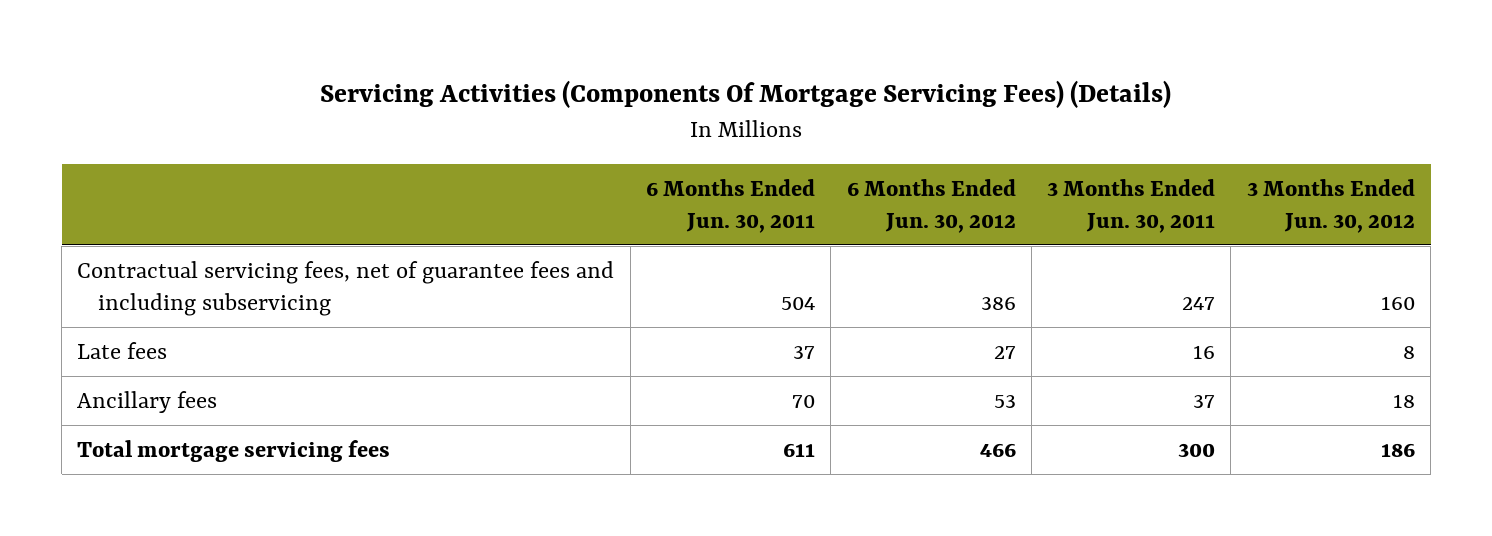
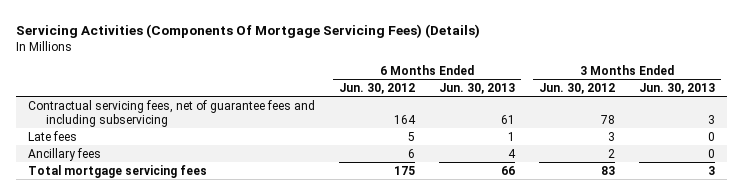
- | 6 Months Ended Jun. 30, 2011 | 6 Months Ended Jun. 30, 2012 | 3 Months Ended Jun. 30, 2011 | 3 Months Ended Jun. 30, 2012
+ | 6 Months Ended Jun. 30, 2012 | 6 Months Ended Jun. 30, 2013 | 3 Months Ended Jun. 30, 2012 | 3 Months Ended Jun. 30, 2013
- Contractual servicing fees, net of guarantee fees and including subservicing | 504 | 386 | 247 | 160
- Late fees | 37 | 27 | 16 | 8
- Ancillary fees | 70 | 53 | 37 | 18
- Total mortgage servicing fees | 611 | 466 | 300 | 186
+ Contractual servicing fees, net of guarantee fees and including subservicing | 164 | 61 | 78 | 3
+ Late fees | 5 | 1 | 3 | 0
+ Ancillary fees | 6 | 4 | 2 | 0
+ Total mortgage servicing fees | 175 | 66 | 83 | 3

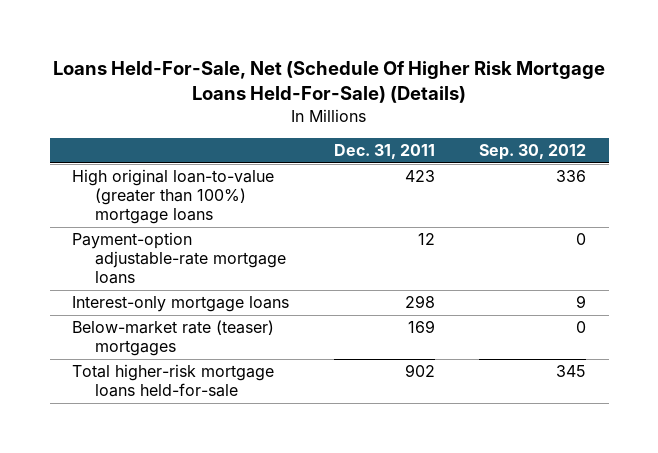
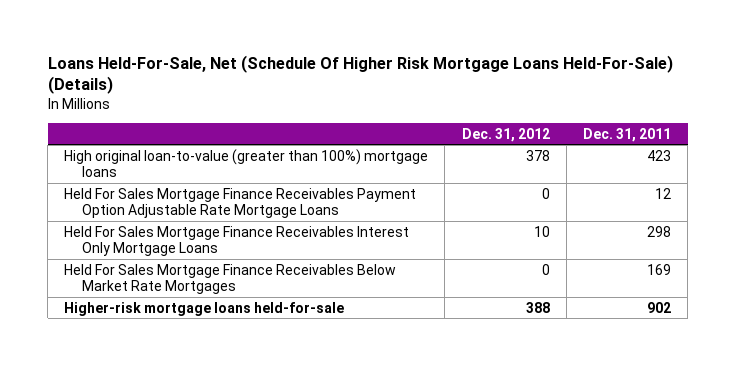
- | Dec. 31, 2011 | Sep. 30, 2012
+ | Dec. 31, 2012 | Dec. 31, 2011
- Payment-option adjustable-rate mortgage loans | 12 | 0
- Interest-only mortgage loans | 298 | 9
- Below-market rate (teaser) mortgages | 169 | 0
- Total higher-risk mortgage loans held-for-sale | 902 | 345
+ Held For Sales Mortgage Finance Receivables Payment Option Adjustable Rate Mortgage Loans | 0 | 12
+ Held For Sales Mortgage Finance Receivables Interest Only Mortgage Loans | 10 | 298
+ Held For Sales Mortgage Finance Receivables Below Market Rate Mortgages | 0 | 169
+ Higher-risk mortgage loans held-for-sale | 388 | 902

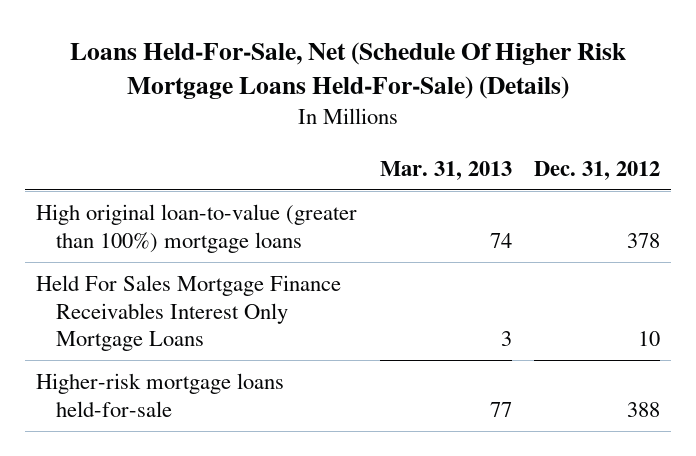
- | Dec. 31, 2012 | Dec. 31, 2011
+ | Mar. 31, 2013 | Dec. 31, 2012
- Held For Sales Mortgage Finance Receivables Payment Option Adjustable Rate Mortgage Loans | 0 | 12
- Held For Sales Mortgage Finance Receivables Below Market Rate Mortgages | 0 | 169

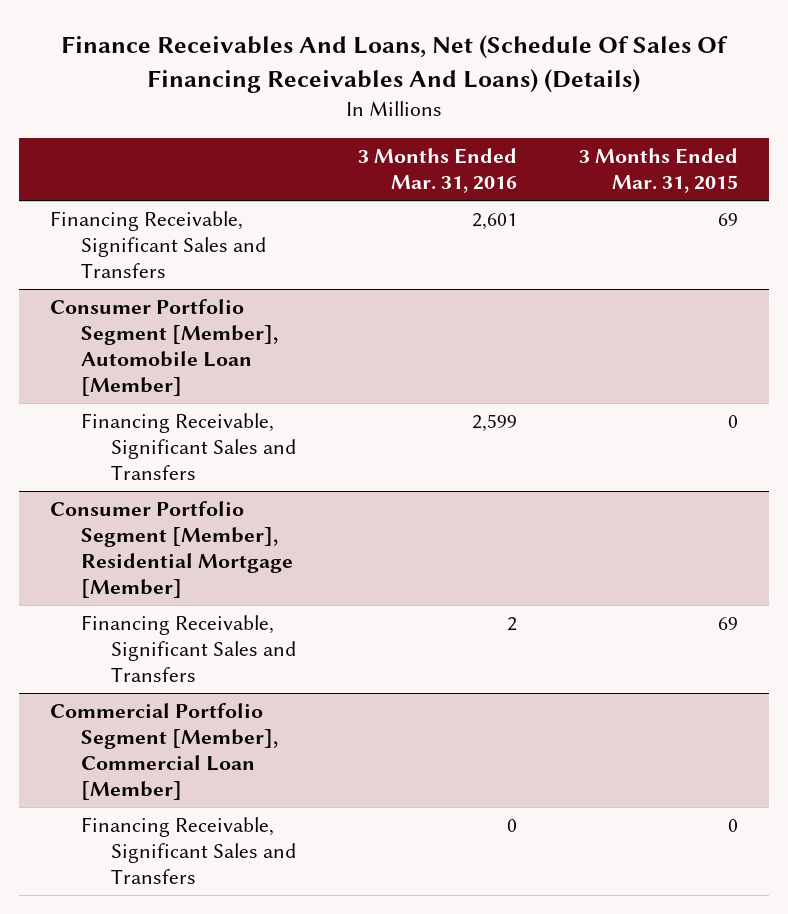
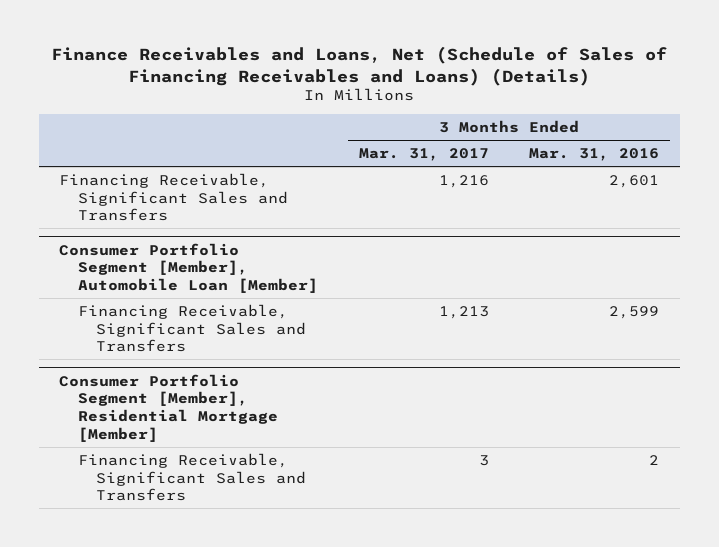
- Finance Receivables And Loans, Net (Schedule Of Sales Of Financing Receivables And Loans) (Details)
+ Finance Receivables and Loans, Net (Schedule of Sales of Financing Receivables and Loans) (Details)
- | 3 Months Ended Mar. 31, 2016 | 3 Months Ended Mar. 31, 2015
+ | 3 Months Ended Mar. 31, 2017 | 3 Months Ended Mar. 31, 2016
- Commercial Portfolio Segment [Member], Commercial Loan [Member]
- Financing Receivable, Significant Sales and Transfers | 0 | 0

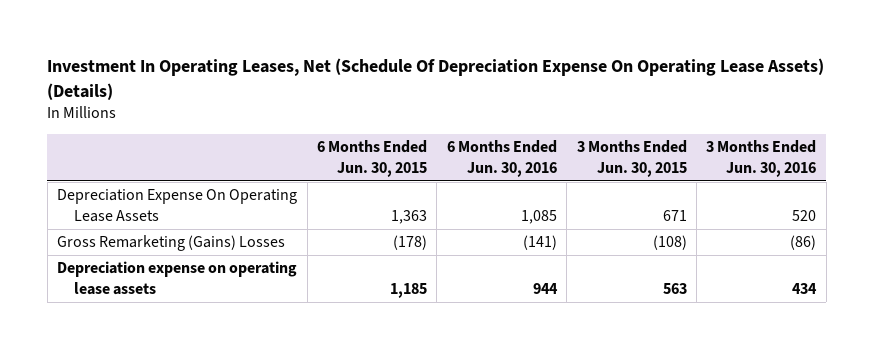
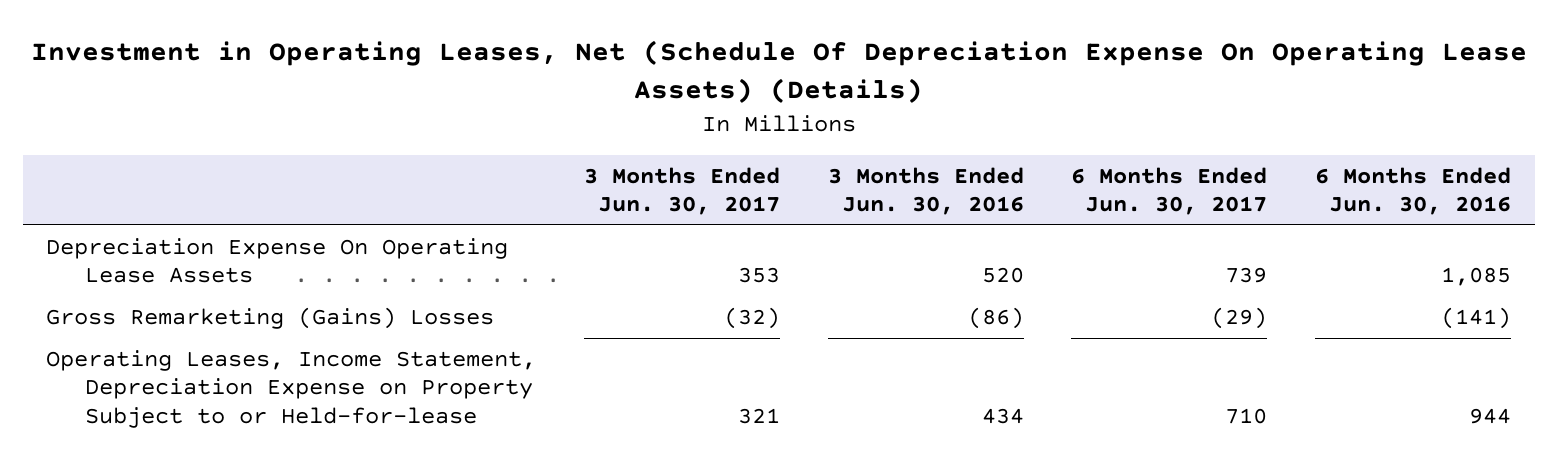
- Investment In Operating Leases, Net (Schedule Of Depreciation Expense On Operating Lease Assets) (Details)
+ Investment in Operating Leases, Net (Schedule Of Depreciation Expense On Operating Lease Assets) (Details)
- | 6 Months Ended Jun. 30, 2015 | 6 Months Ended Jun. 30, 2016 | 3 Months Ended Jun. 30, 2015 | 3 Months Ended Jun. 30, 2016
+ | 3 Months Ended Jun. 30, 2017 | 3 Months Ended Jun. 30, 2016 | 6 Months Ended Jun. 30, 2017 | 6 Months Ended Jun. 30, 2016
- Depreciation expense on operating lease assets | 1,185 | 944 | 563 | 434
+ Operating Leases, Income Statement, Depreciation Expense on Property Subject to or Held-for-lease | 321 | 434 | 710 | 944

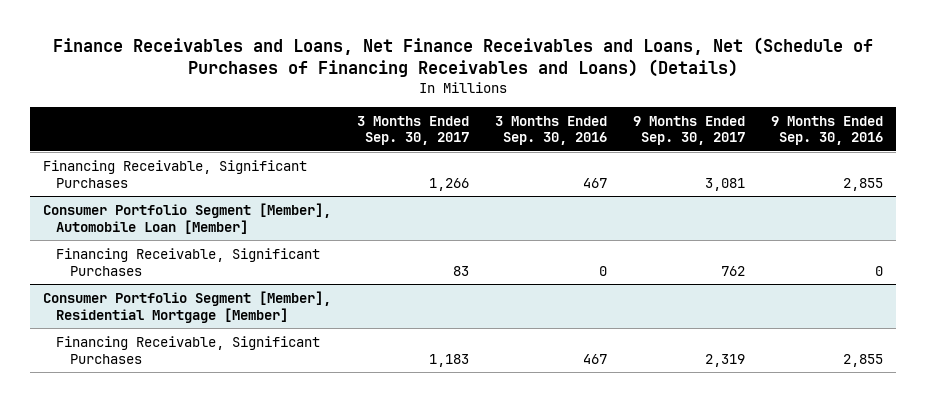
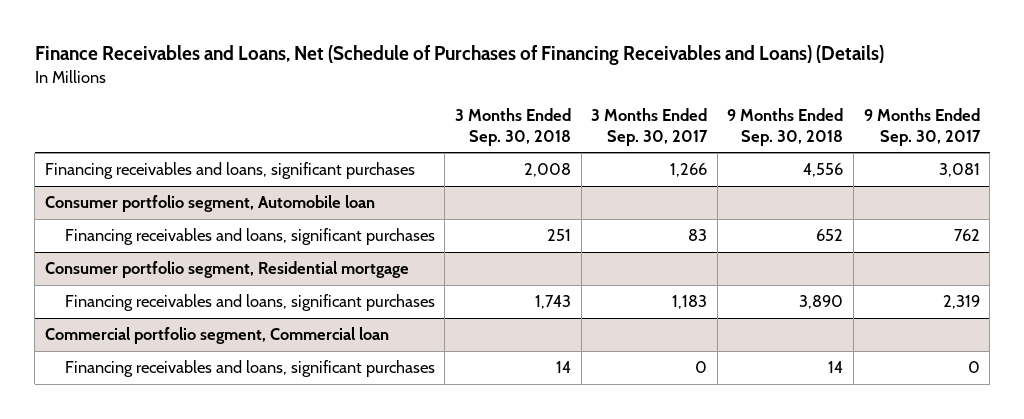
- Finance Receivables and Loans, Net Finance Receivables and Loans, Net (Schedule of Purchases of Financing Receivables and Loans) (Details)
+ Finance Receivables and Loans, Net (Schedule of Purchases of Financing Receivables and Loans) (Details)
- | 3 Months Ended Sep. 30, 2017 | 3 Months Ended Sep. 30, 2016 | 9 Months Ended Sep. 30, 2017 | 9 Months Ended Sep. 30, 2016
+ | 3 Months Ended Sep. 30, 2018 | 3 Months Ended Sep. 30, 2017 | 9 Months Ended Sep. 30, 2018 | 9 Months Ended Sep. 30, 2017
- Financing Receivable, Significant Purchases | 1,266 | 467 | 3,081 | 2,855
- Consumer Portfolio Segment [Member], Automobile Loan [Member]
- Financing Receivable, Significant Purchases | 83 | 0 | 762 | 0
- Consumer Portfolio Segment [Member], Residential Mortgage [Member]
- Financing Receivable, Significant Purchases | 1,183 | 467 | 2,319 | 2,855
+ Financing receivables and loans, significant purchases | 2,008 | 1,266 | 4,556 | 3,081
+ Consumer portfolio segment, Automobile loan
+ Financing receivables and loans, significant purchases | 251 | 83 | 652 | 762
+ Consumer portfolio segment, Residential mortgage
+ Financing receivables and loans, significant purchases | 1,743 | 1,183 | 3,890 | 2,319
+ Commercial portfolio segment, Commercial loan
+ Financing receivables and loans, significant purchases | 14 | 0 | 14 | 0

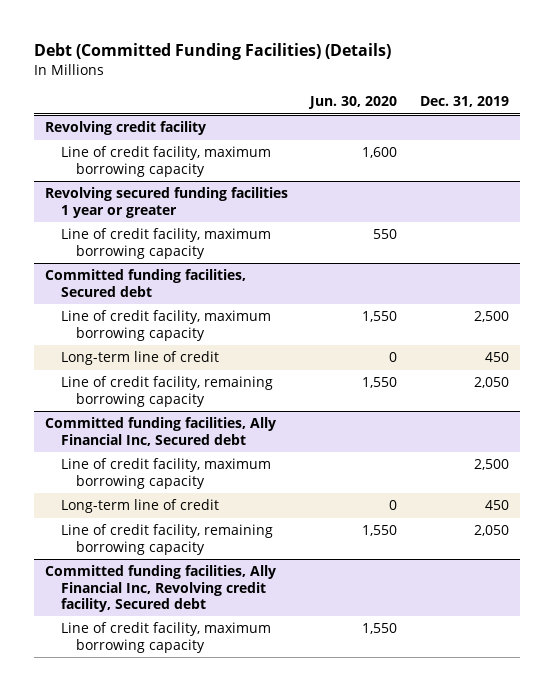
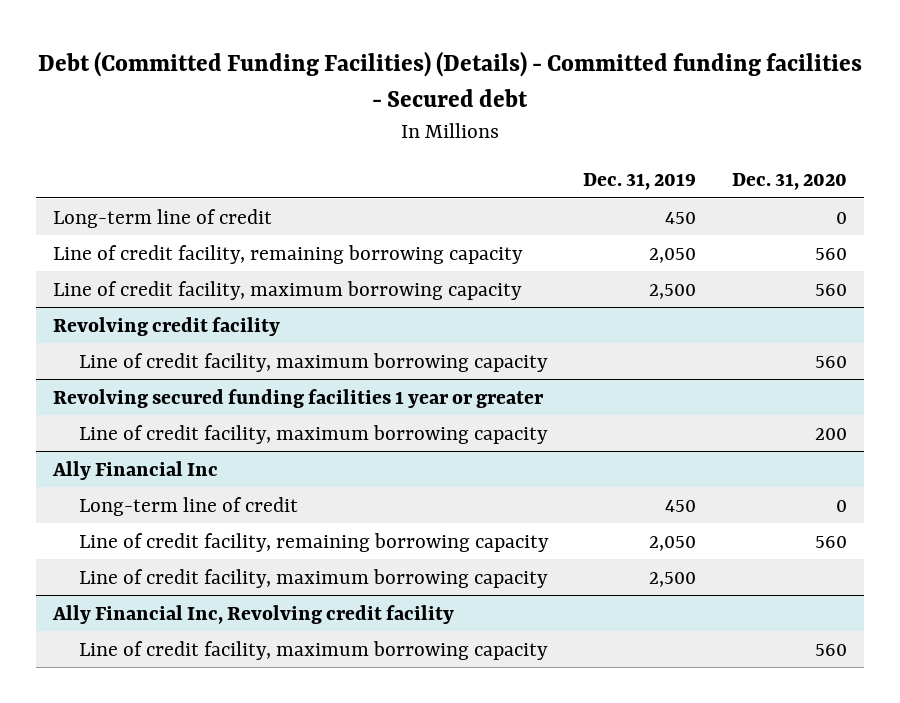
- Debt (Committed Funding Facilities) (Details)
+ Debt (Committed Funding Facilities) (Details) - Committed funding facilities - Secured debt
- | Jun. 30, 2020 | Dec. 31, 2019
+ | Dec. 31, 2019 | Dec. 31, 2020
+ Long-term line of credit | 450 | 0
+ Line of credit facility, remaining borrowing capacity | 2,050 | 560
+ Line of credit facility, maximum borrowing capacity | 2,500 | 560
- Committed funding facilities, Secured debt
- Line of credit facility, maximum borrowing capacity | 1,550 | 2,500
+ Ally Financial Inc
- Committed funding facilities, Ally Financial Inc, Secured debt
- Long-term line of credit | 0 | 450
- Line of credit facility, remaining borrowing capacity | 1,550 | 2,050
- Committed funding facilities, Ally Financial Inc, Revolving credit facility, Secured debt
+ Ally Financial Inc, Revolving credit facility

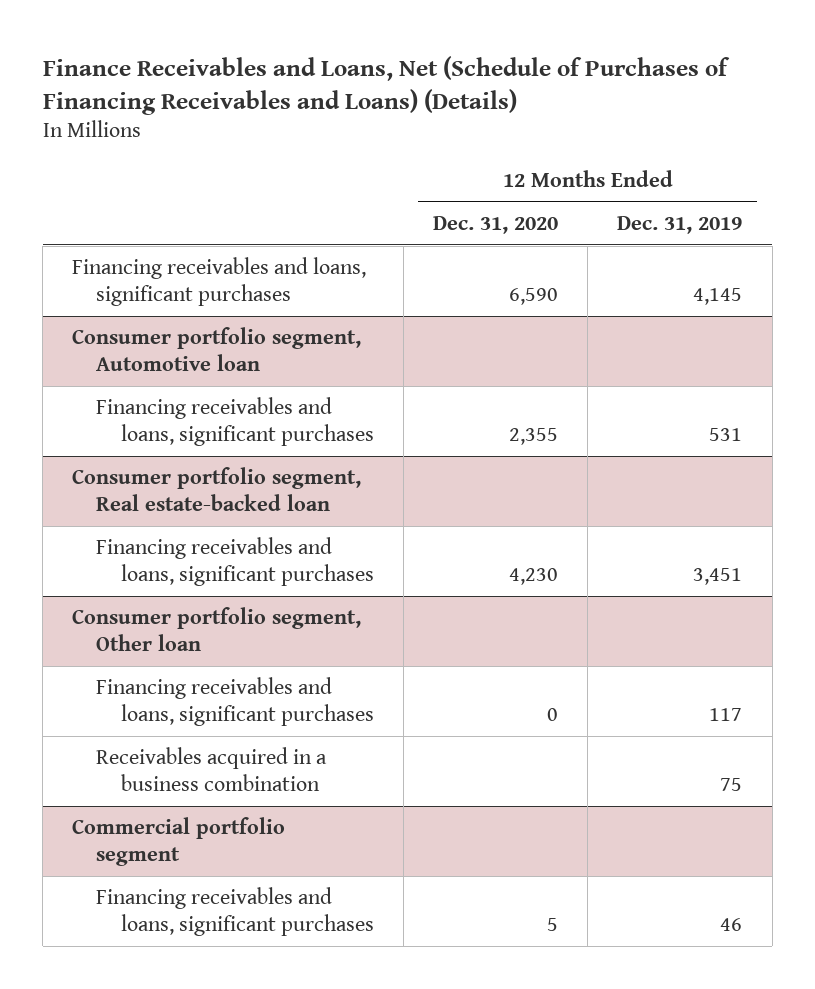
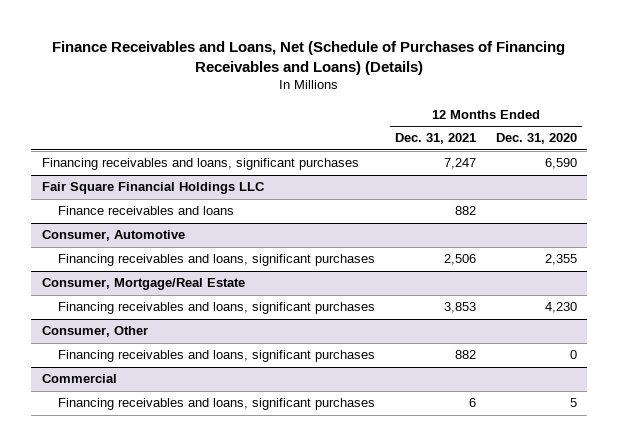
- | 12 Months Ended Dec. 31, 2020 | 12 Months Ended Dec. 31, 2019
+ | 12 Months Ended Dec. 31, 2021 | 12 Months Ended Dec. 31, 2020
- Consumer portfolio segment, Automotive loan
+ Fair Square Financial Holdings LLC
+ Finance receivables and loans | 882 |
+ Consumer, Automotive
- Consumer portfolio segment, Real estate-backed loan
+ Consumer, Mortgage/Real Estate
- Consumer portfolio segment, Other loan
+ Consumer, Other
- Receivables acquired in a business combination | | 75
- Commercial portfolio segment
+ Commercial

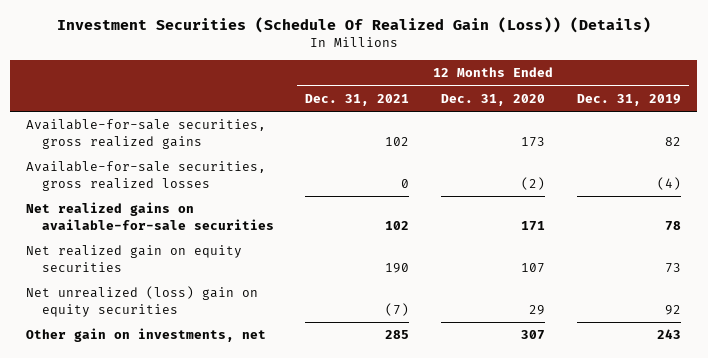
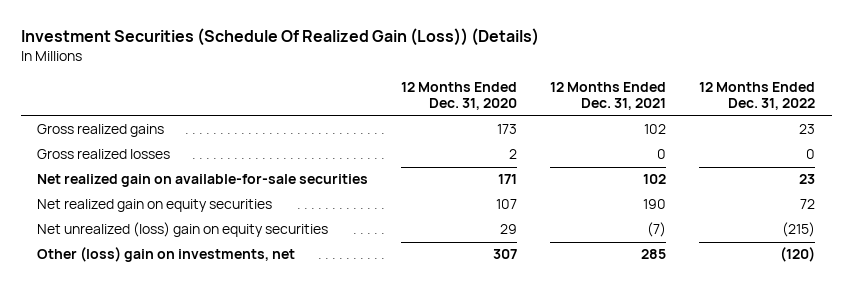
- | 12 Months Ended Dec. 31, 2021 | 12 Months Ended Dec. 31, 2020 | 12 Months Ended Dec. 31, 2019
+ | 12 Months Ended Dec. 31, 2020 | 12 Months Ended Dec. 31, 2021 | 12 Months Ended Dec. 31, 2022
- Available-for-sale securities, gross realized gains | 102 | 173 | 82
- Available-for-sale securities, gross realized losses | 0 | (2) | (4)
- Net realized gains on available-for-sale securities | 102 | 171 | 78
+ Gross realized gains | 173 | 102 | 23
+ Gross realized losses | 2 | 0 | 0
+ Net realized gain on available-for-sale securities | 171 | 102 | 23
- Other gain on investments, net | 285 | 307 | 243
+ Other (loss) gain on investments, net | 307 | 285 | (120)

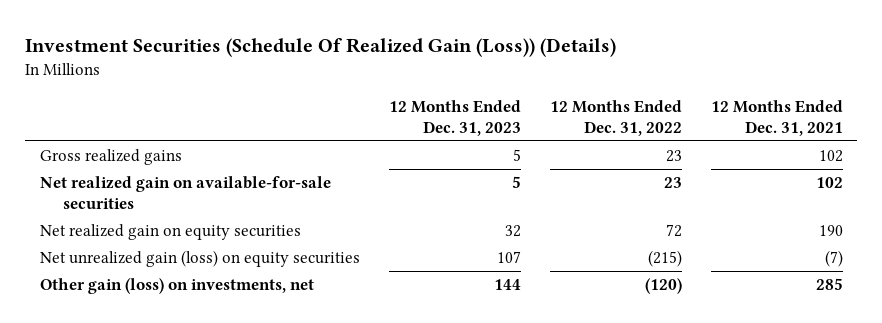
- | 12 Months Ended Dec. 31, 2020 | 12 Months Ended Dec. 31, 2021 | 12 Months Ended Dec. 31, 2022
+ | 12 Months Ended Dec. 31, 2023 | 12 Months Ended Dec. 31, 2022 | 12 Months Ended Dec. 31, 2021
- Gross realized losses | 2 | 0 | 0
- Net unrealized (loss) gain on equity securities | 29 | (7) | (215)
- Other (loss) gain on investments, net | 307 | 285 | (120)
+ Net unrealized gain (loss) on equity securities | 107 | (215) | (7)
+ Other gain (loss) on investments, net | 144 | (120) | 285

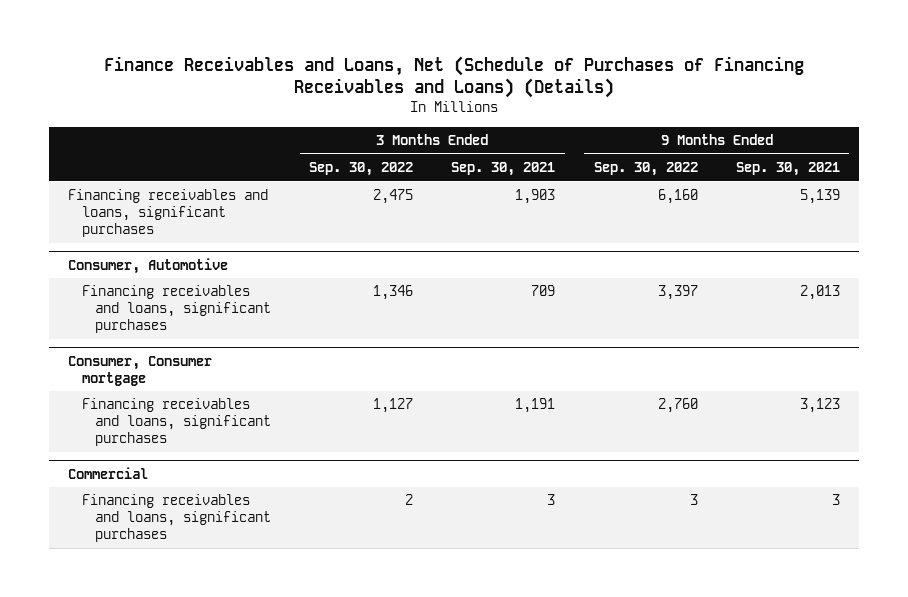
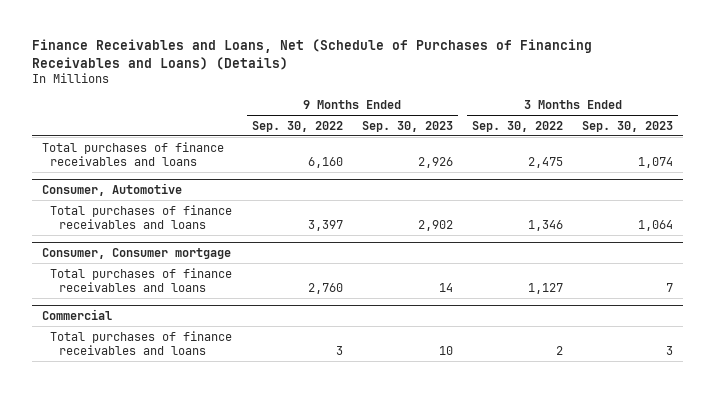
- | 3 Months Ended Sep. 30, 2022 | 3 Months Ended Sep. 30, 2021 | 9 Months Ended Sep. 30, 2022 | 9 Months Ended Sep. 30, 2021
+ | 9 Months Ended Sep. 30, 2022 | 9 Months Ended Sep. 30, 2023 | 3 Months Ended Sep. 30, 2022 | 3 Months Ended Sep. 30, 2023
- Financing receivables and loans, significant purchases | 2,475 | 1,903 | 6,160 | 5,139
+ Total purchases of finance receivables and loans | 6,160 | 2,926 | 2,475 | 1,074
@ Consumer, Automotive
- Financing receivables and loans, significant purchases | 1,346 | 709 | 3,397 | 2,013
+ Total purchases of finance receivables and loans | 3,397 | 2,902 | 1,346 | 1,064
@ Consumer, Consumer mortgage
- Financing receivables and loans, significant purchases | 1,127 | 1,191 | 2,760 | 3,123
+ Total purchases of finance receivables and loans | 2,760 | 14 | 1,127 | 7
@ Commercial
- Financing receivables and loans, significant purchases | 2 | 3 | 3 | 3
+ Total purchases of finance receivables and loans | 3 | 10 | 2 | 3

